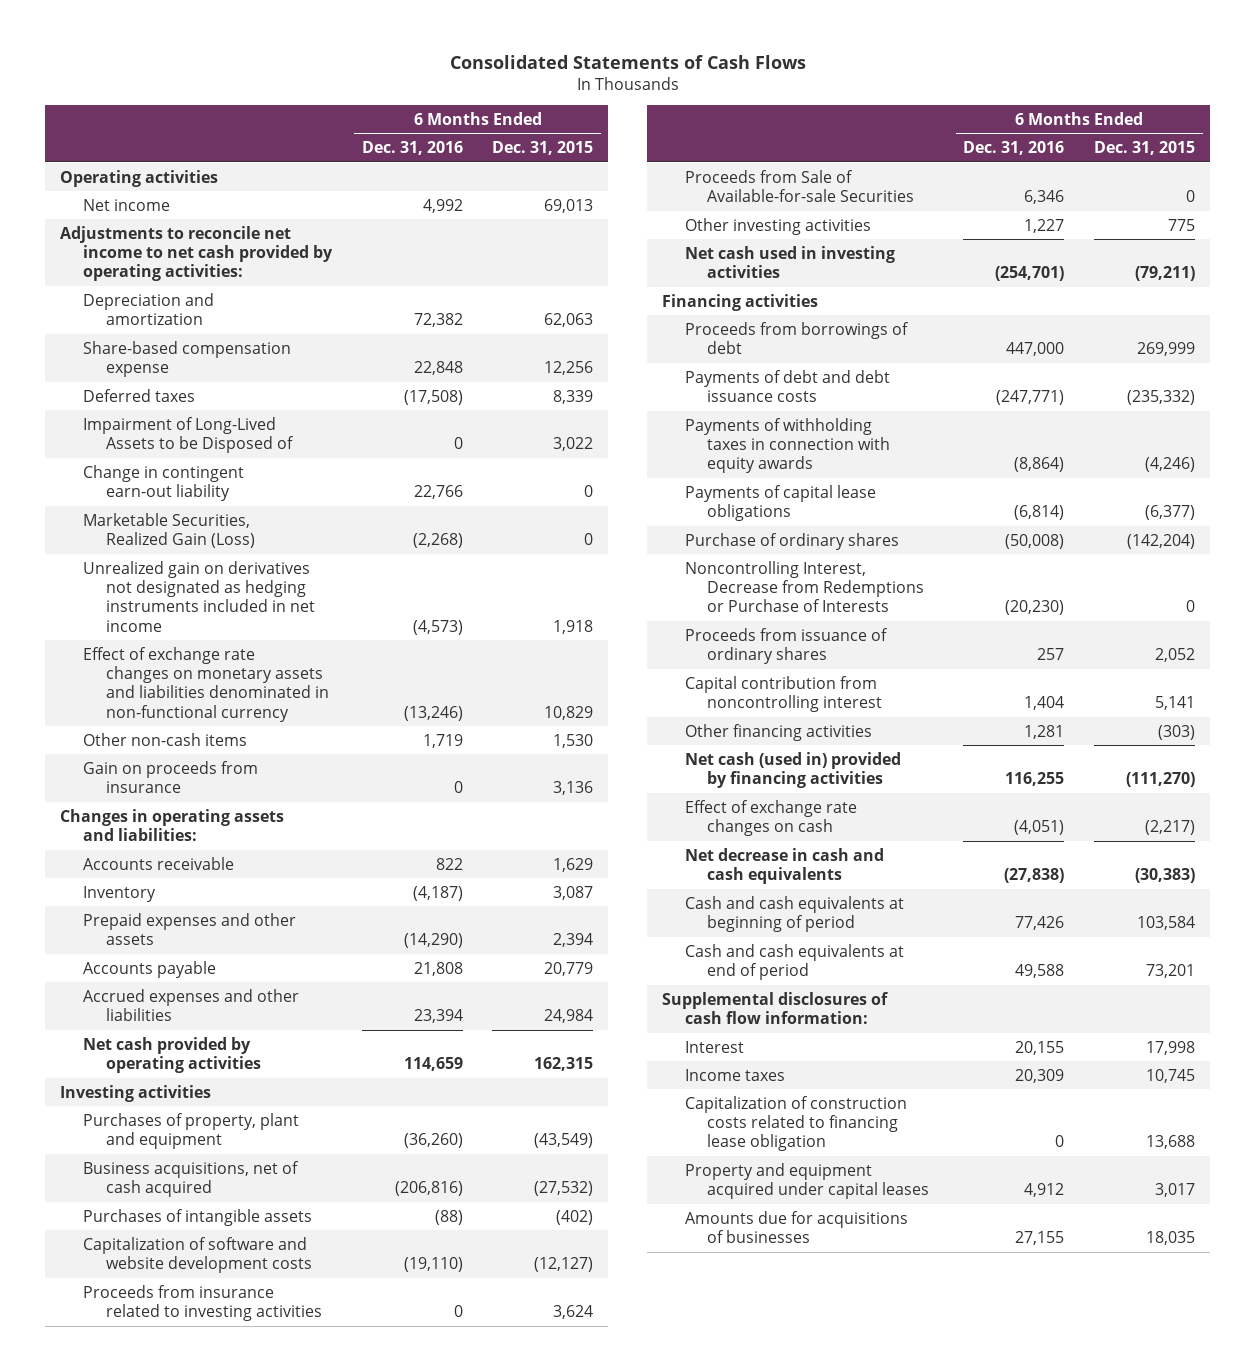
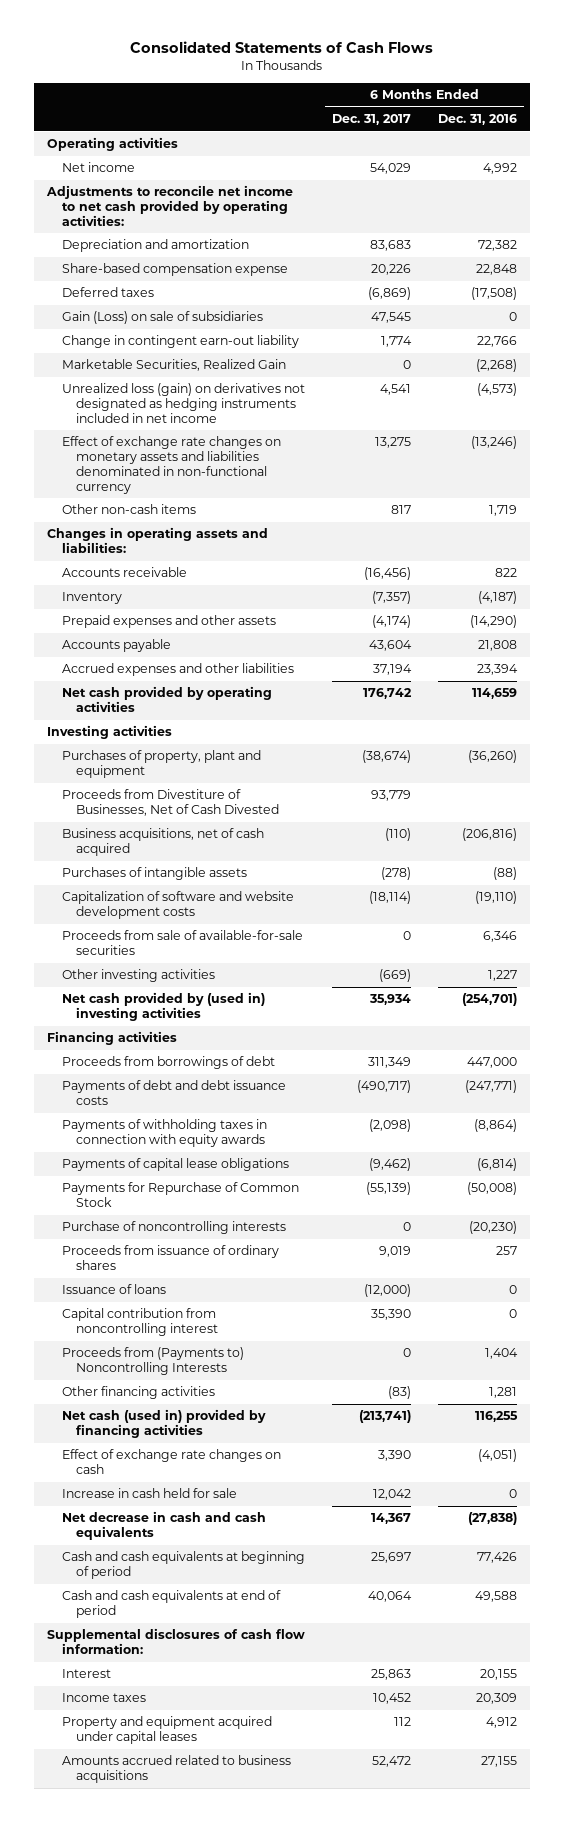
- | 6 Months Ended Dec. 31, 2016 | 6 Months Ended Dec. 31, 2015
+ | 6 Months Ended Dec. 31, 2017 | 6 Months Ended Dec. 31, 2016
- Impairment of Long-Lived Assets to be Disposed of | 0 | 3,022
+ Gain (Loss) on sale of subsidiaries | 47,545 | 0
- Marketable Securities, Realized Gain (Loss) | (2,268) | 0
- Unrealized gain on derivatives not designated as hedging instruments included in net income | (4,573) | 1,918
+ Marketable Securities, Realized Gain | 0 | (2,268)
+ Unrealized loss (gain) on derivatives not designated as hedging instruments included in net income | 4,541 | (4,573)
- Gain on proceeds from insurance | 0 | 3,136
+ Proceeds from Divestiture of Businesses, Net of Cash Divested | 93,779 |
- Proceeds from insurance related to investing activities | 0 | 3,624
- Proceeds from Sale of Available-for-sale Securities | 6,346 | 0
+ Proceeds from sale of available-for-sale securities | 0 | 6,346
- Net cash used in investing activities | (254,701) | (79,211)
+ Net cash provided by (used in) investing activities | 35,934 | (254,701)
- Purchase of ordinary shares | (50,008) | (142,204)
- Noncontrolling Interest, Decrease from Redemptions or Purchase of Interests | (20,230) | 0
+ Payments for Repurchase of Common Stock | (55,139) | (50,008)
+ Purchase of noncontrolling interests | 0 | (20,230)
- Capital contribution from noncontrolling interest | 1,404 | 5,141
+ Issuance of loans | (12,000) | 0
+ Capital contribution from noncontrolling interest | 35,390 | 0
+ Proceeds from (Payments to) Noncontrolling Interests | 0 | 1,404
+ Increase in cash held for sale | 12,042 | 0
- Capitalization of construction costs related to financing lease obligation | 0 | 13,688
- Amounts due for acquisitions of businesses | 27,155 | 18,035
+ Amounts accrued related to business acquisitions | 52,472 | 27,155

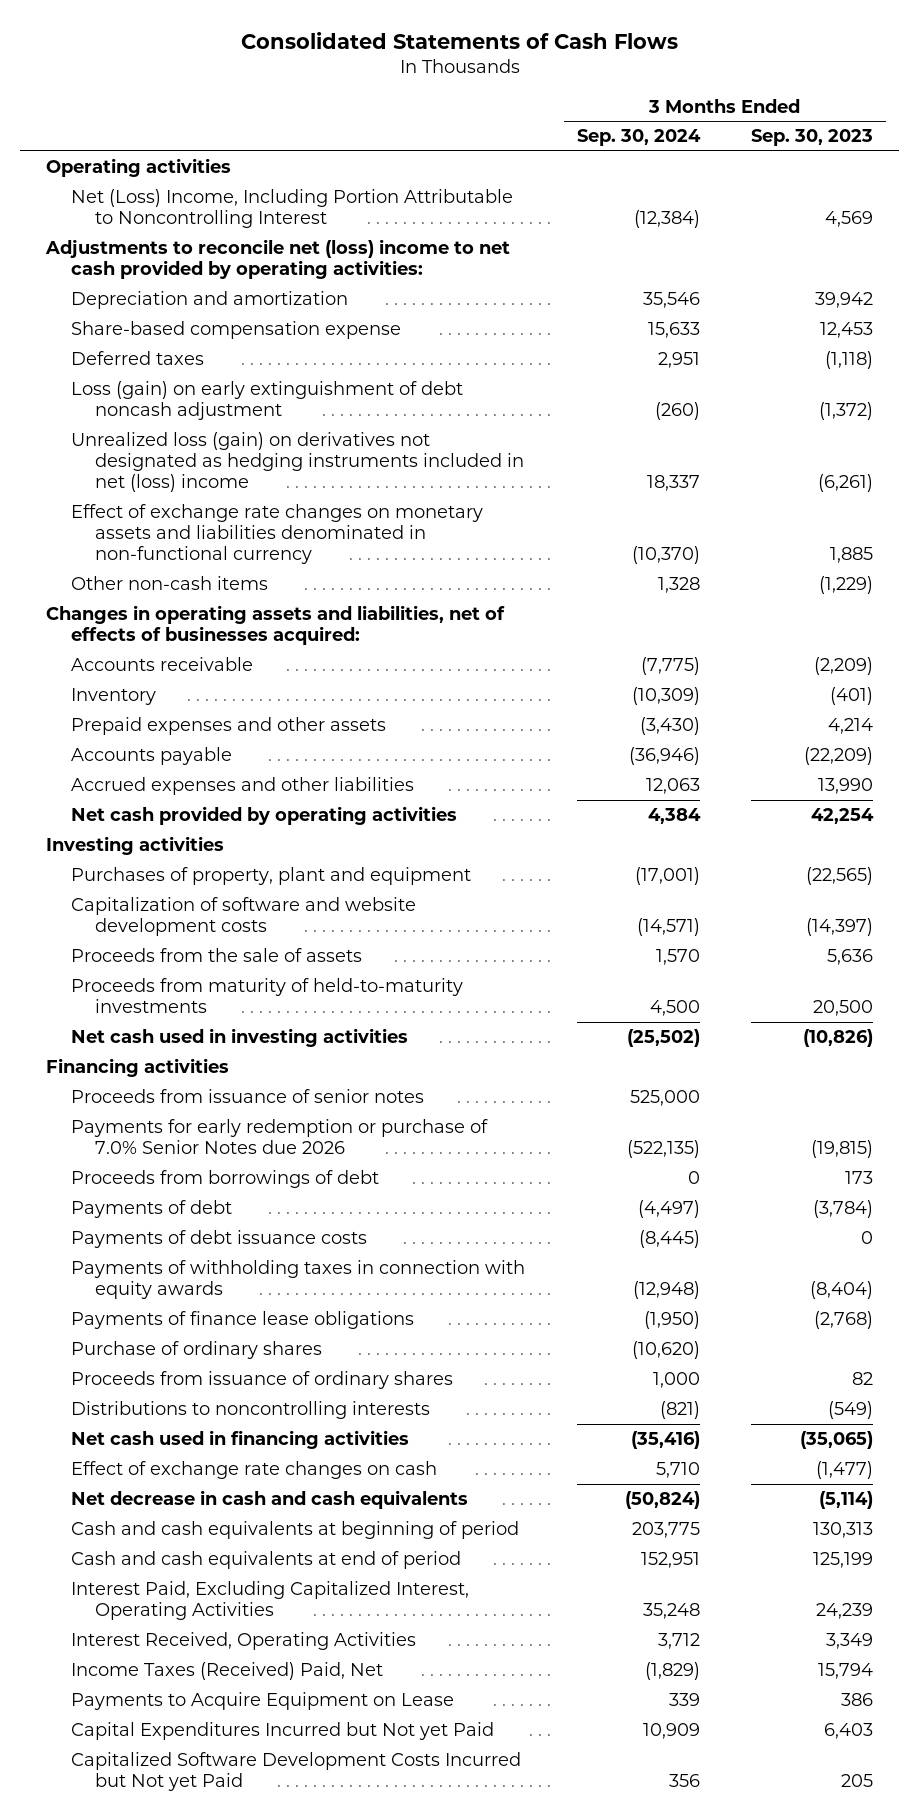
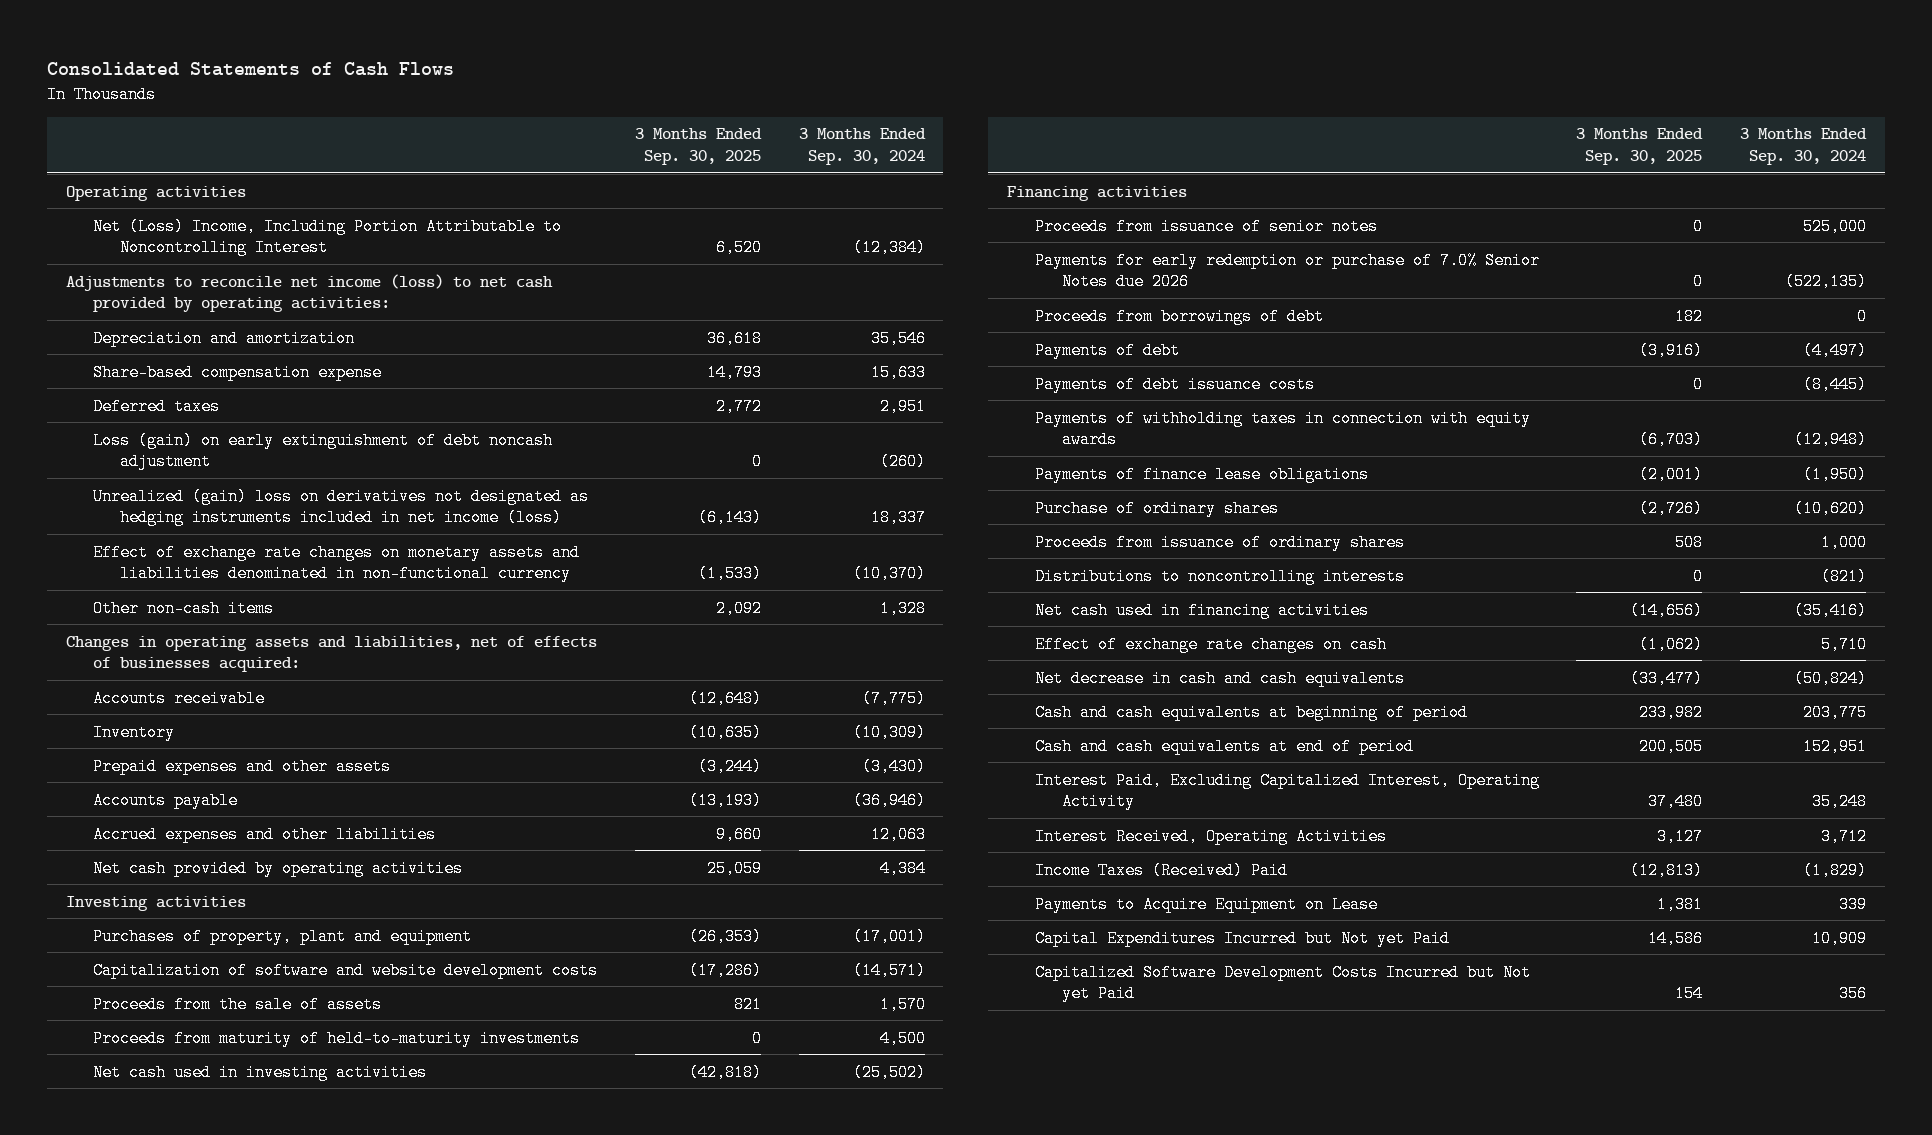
- | 3 Months Ended Sep. 30, 2024 | 3 Months Ended Sep. 30, 2023
+ | 3 Months Ended Sep. 30, 2025 | 3 Months Ended Sep. 30, 2024
- Adjustments to reconcile net (loss) income to net cash provided by operating activities:
+ Adjustments to reconcile net income (loss) to net cash provided by operating activities:
- Unrealized loss (gain) on derivatives not designated as hedging instruments included in net (loss) income | 18,337 | (6,261)
+ Unrealized (gain) loss on derivatives not designated as hedging instruments included in net income (loss) | (6,143) | 18,337
- Interest Paid, Excluding Capitalized Interest, Operating Activities | 35,248 | 24,239
+ Interest Paid, Excluding Capitalized Interest, Operating Activity | 37,480 | 35,248
- Income Taxes (Received) Paid, Net | (1,829) | 15,794
+ Income Taxes (Received) Paid | (12,813) | (1,829)

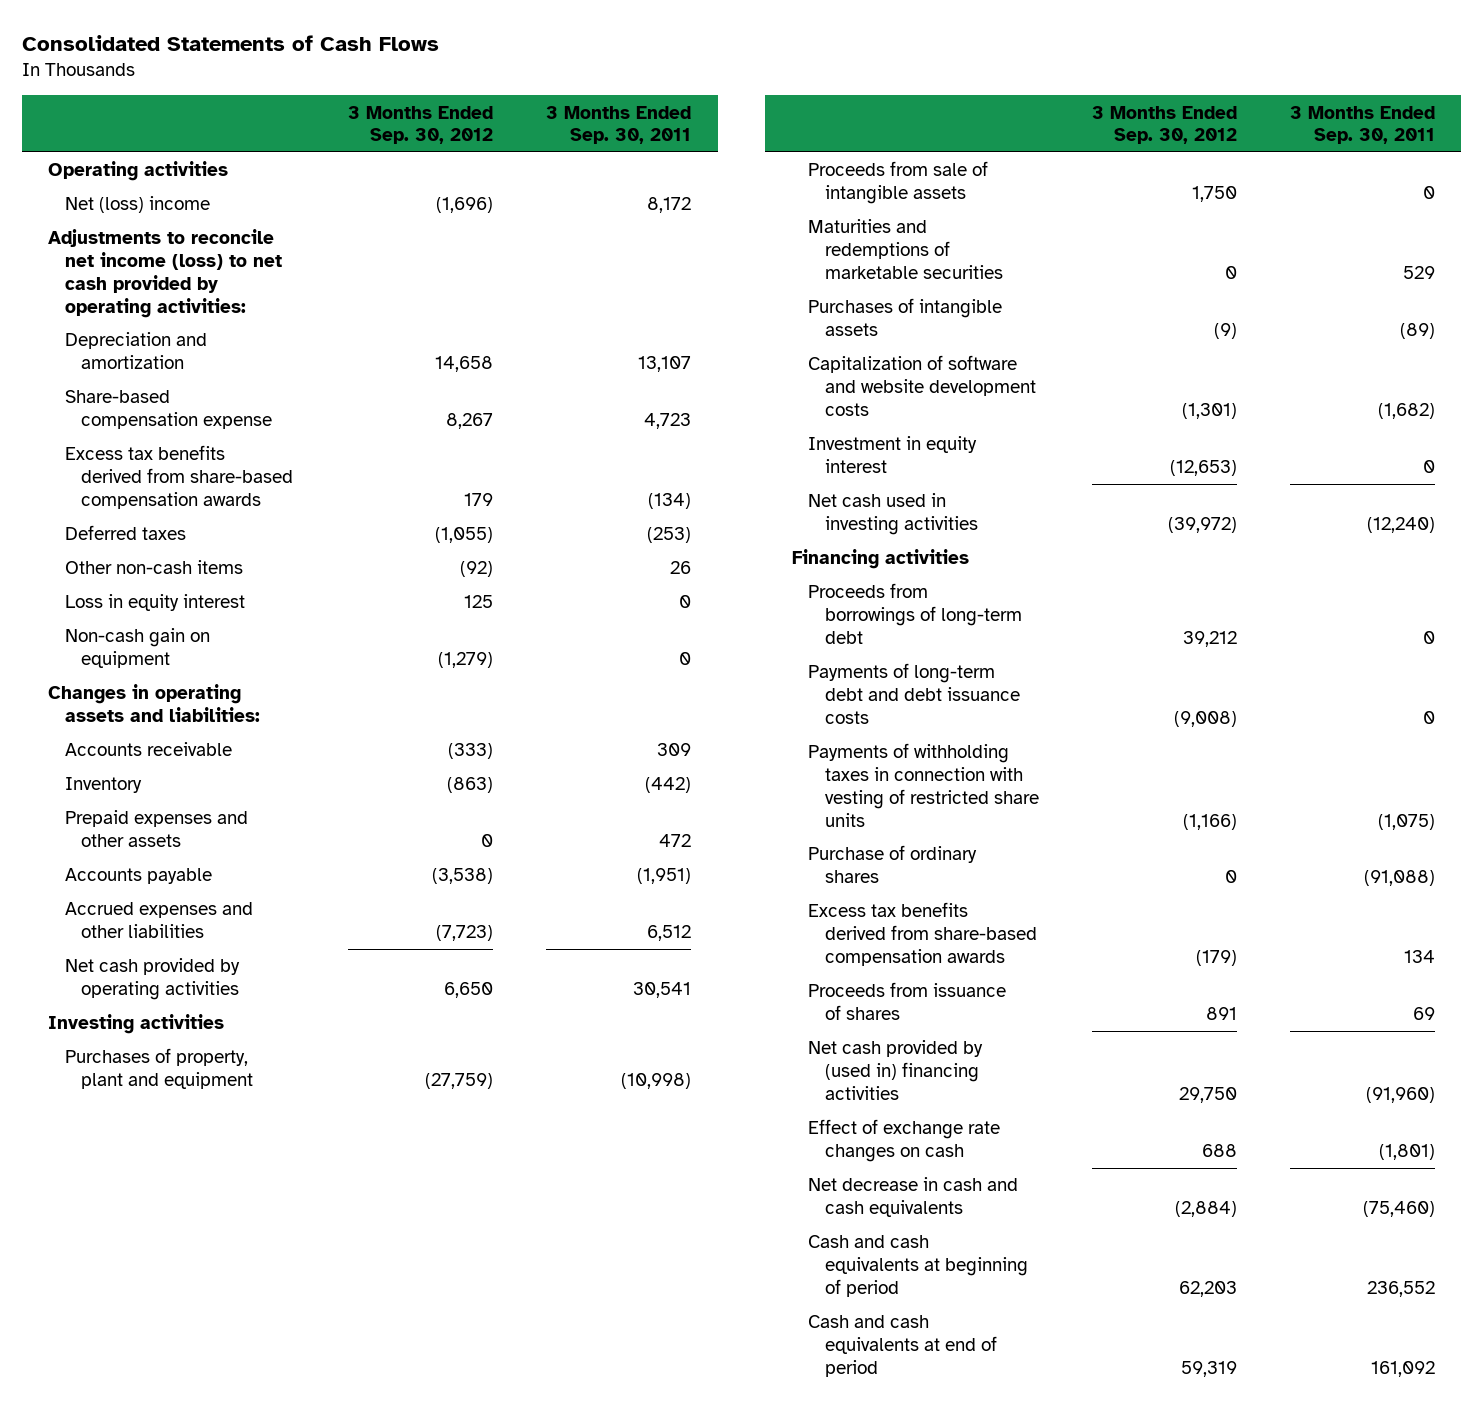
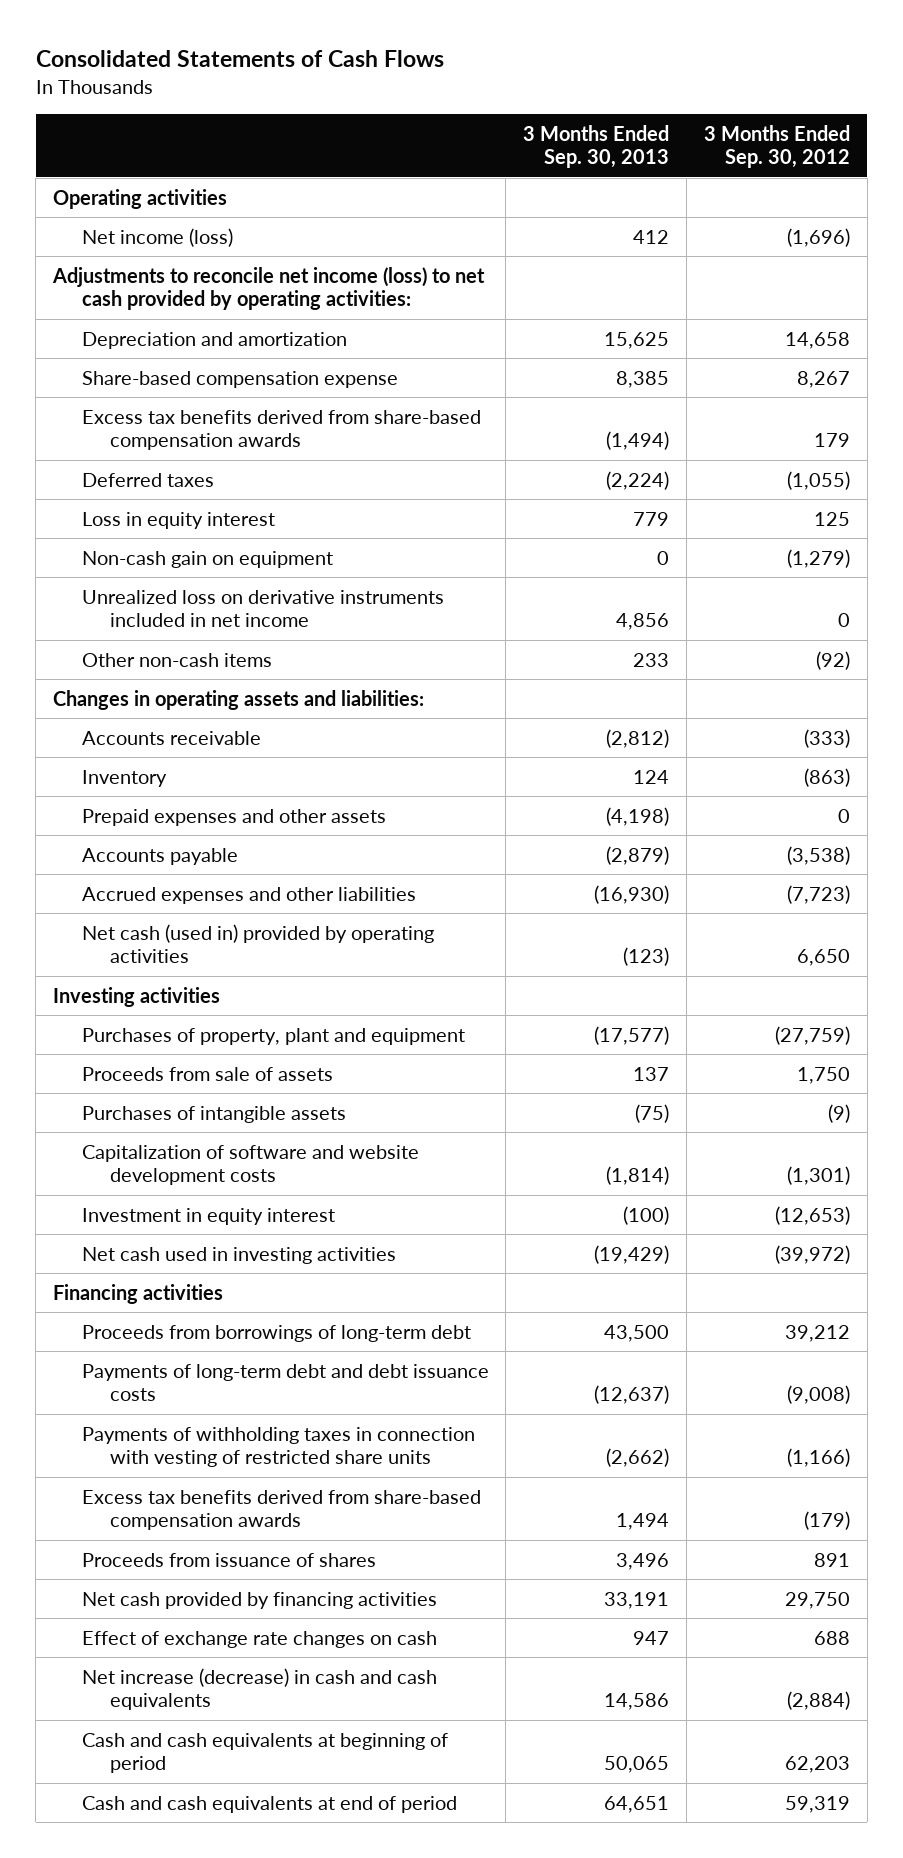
- | 3 Months Ended Sep. 30, 2012 | 3 Months Ended Sep. 30, 2011
+ | 3 Months Ended Sep. 30, 2013 | 3 Months Ended Sep. 30, 2012
- Net (loss) income | (1,696) | 8,172
+ Net income (loss) | 412 | (1,696)
+ Unrealized loss on derivative instruments included in net income | 4,856 | 0
moved down: Other non-cash items | 233 | (92)
- Net cash provided by operating activities | 6,650 | 30,541
+ Net cash (used in) provided by operating activities | (123) | 6,650
- Proceeds from sale of intangible assets | 1,750 | 0
- Maturities and redemptions of marketable securities | 0 | 529
+ Proceeds from sale of assets | 137 | 1,750
- Purchase of ordinary shares | 0 | (91,088)
- Net cash provided by (used in) financing activities | 29,750 | (91,960)
+ Net cash provided by financing activities | 33,191 | 29,750
- Net decrease in cash and cash equivalents | (2,884) | (75,460)
+ Net increase (decrease) in cash and cash equivalents | 14,586 | (2,884)

